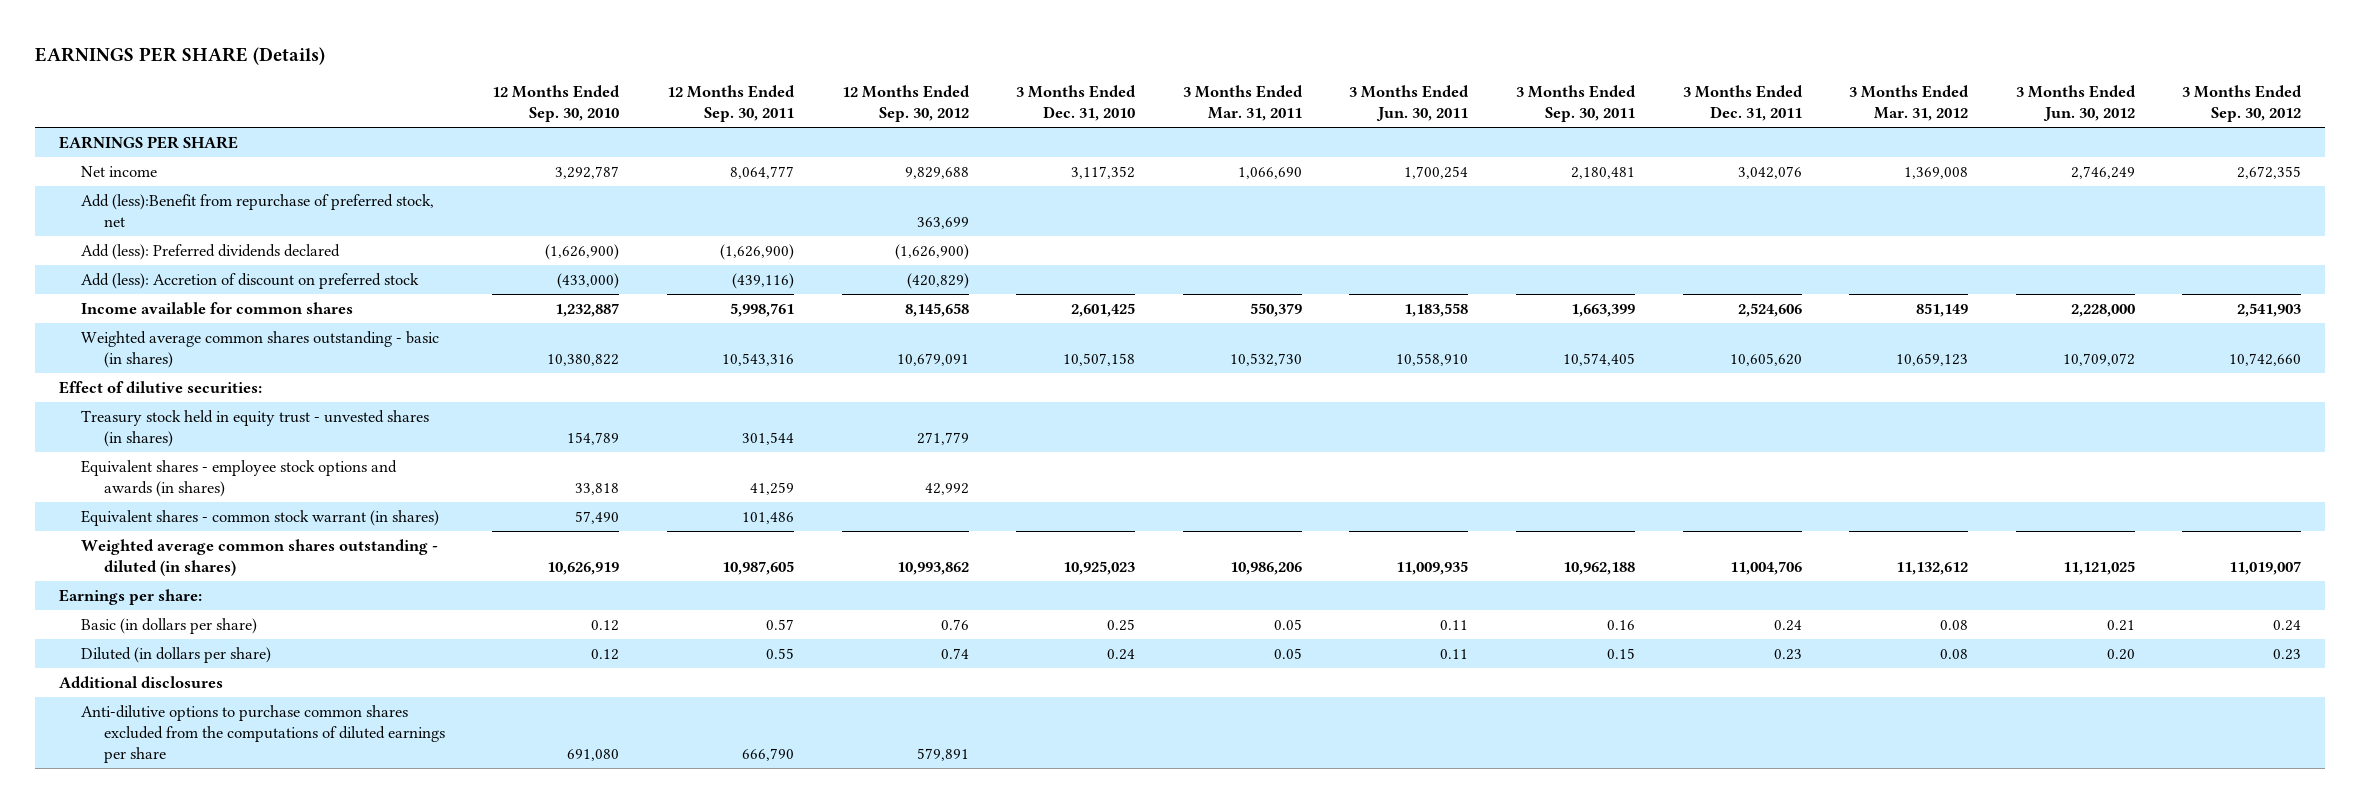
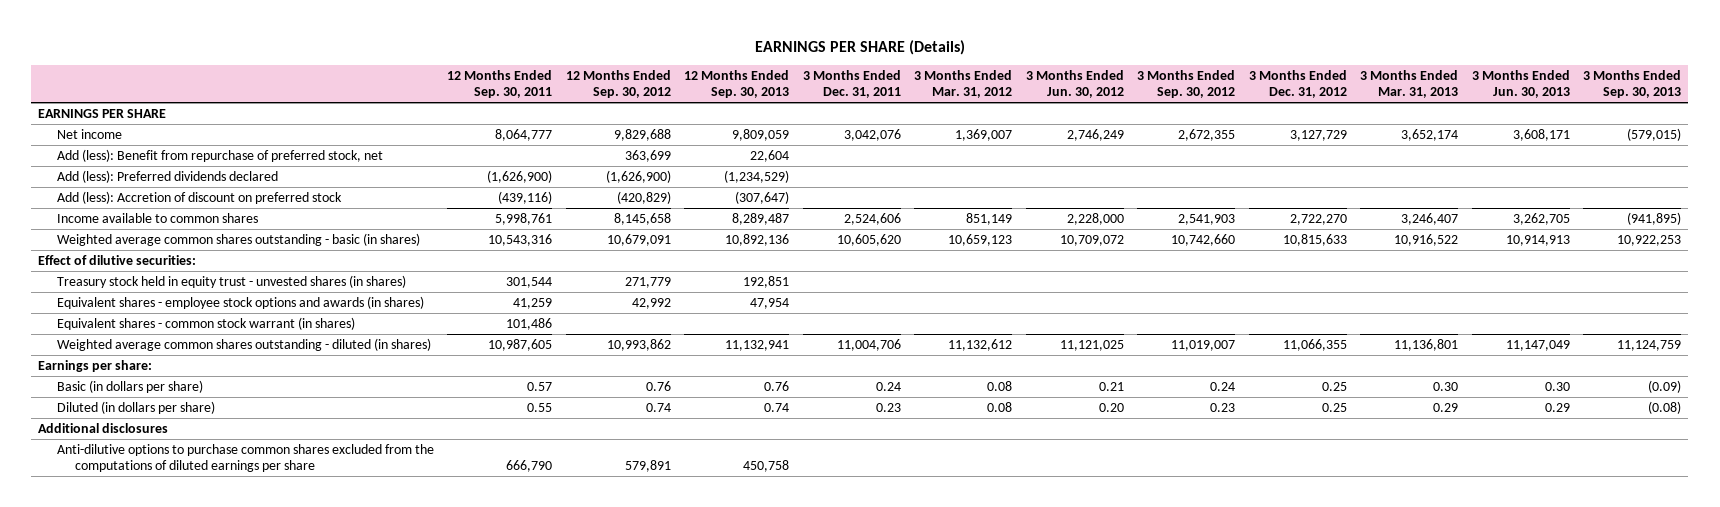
- | 12 Months Ended Sep. 30, 2010 | 12 Months Ended Sep. 30, 2011 | 12 Months Ended Sep. 30, 2012 | 3 Months Ended Dec. 31, 2010 | 3 Months Ended Mar. 31, 2011 | 3 Months Ended Jun. 30, 2011 | 3 Months Ended Sep. 30, 2011 | 3 Months Ended Dec. 31, 2011 | 3 Months Ended Mar. 31, 2012 | 3 Months Ended Jun. 30, 2012 | 3 Months Ended Sep. 30, 2012
+ | 12 Months Ended Sep. 30, 2011 | 12 Months Ended Sep. 30, 2012 | 12 Months Ended Sep. 30, 2013 | 3 Months Ended Dec. 31, 2011 | 3 Months Ended Mar. 31, 2012 | 3 Months Ended Jun. 30, 2012 | 3 Months Ended Sep. 30, 2012 | 3 Months Ended Dec. 31, 2012 | 3 Months Ended Mar. 31, 2013 | 3 Months Ended Jun. 30, 2013 | 3 Months Ended Sep. 30, 2013
- Net income | 3,292,787 | 8,064,777 | 9,829,688 | 3,117,352 | 1,066,690 | 1,700,254 | 2,180,481 | 3,042,076 | 1,369,008 | 2,746,249 | 2,672,355
- Add (less):Benefit from repurchase of preferred stock, net | | | 363,699 | | | | | | | |
+ Net income | 8,064,777 | 9,829,688 | 9,809,059 | 3,042,076 | 1,369,007 | 2,746,249 | 2,672,355 | 3,127,729 | 3,652,174 | 3,608,171 | (579,015)
+ Add (less): Benefit from repurchase of preferred stock, net | | 363,699 | 22,604 | | | | | | | |
- Income available for common shares | 1,232,887 | 5,998,761 | 8,145,658 | 2,601,425 | 550,379 | 1,183,558 | 1,663,399 | 2,524,606 | 851,149 | 2,228,000 | 2,541,903
+ Income available to common shares | 5,998,761 | 8,145,658 | 8,289,487 | 2,524,606 | 851,149 | 2,228,000 | 2,541,903 | 2,722,270 | 3,246,407 | 3,262,705 | (941,895)

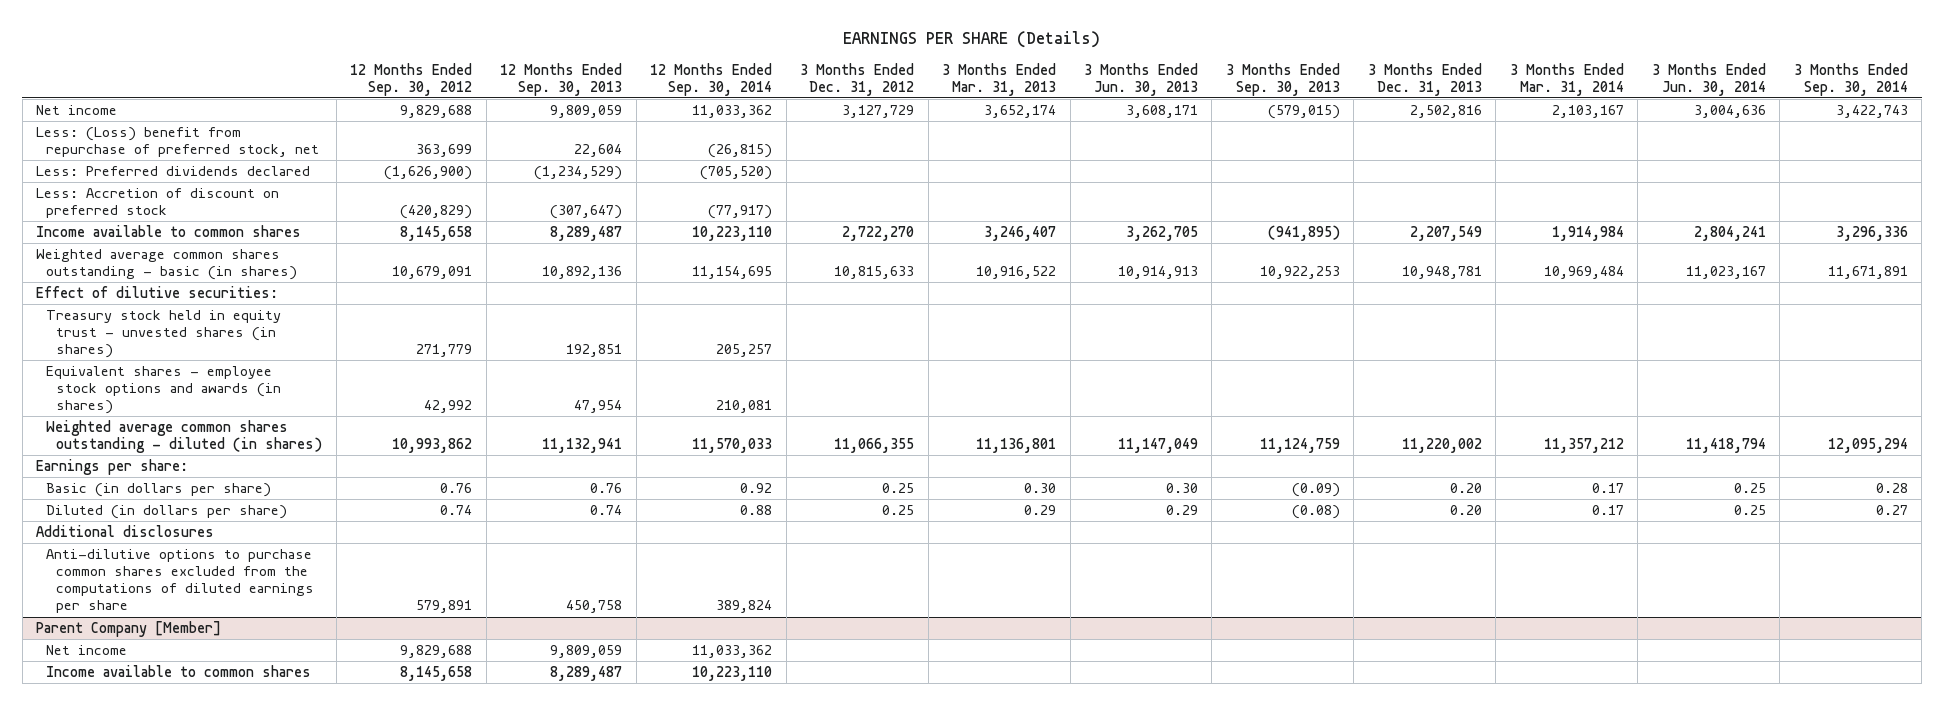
- | 12 Months Ended Sep. 30, 2011 | 12 Months Ended Sep. 30, 2012 | 12 Months Ended Sep. 30, 2013 | 3 Months Ended Dec. 31, 2011 | 3 Months Ended Mar. 31, 2012 | 3 Months Ended Jun. 30, 2012 | 3 Months Ended Sep. 30, 2012 | 3 Months Ended Dec. 31, 2012 | 3 Months Ended Mar. 31, 2013 | 3 Months Ended Jun. 30, 2013 | 3 Months Ended Sep. 30, 2013
+ | 12 Months Ended Sep. 30, 2012 | 12 Months Ended Sep. 30, 2013 | 12 Months Ended Sep. 30, 2014 | 3 Months Ended Dec. 31, 2012 | 3 Months Ended Mar. 31, 2013 | 3 Months Ended Jun. 30, 2013 | 3 Months Ended Sep. 30, 2013 | 3 Months Ended Dec. 31, 2013 | 3 Months Ended Mar. 31, 2014 | 3 Months Ended Jun. 30, 2014 | 3 Months Ended Sep. 30, 2014
- EARNINGS PER SHARE
- Add (less): Benefit from repurchase of preferred stock, net | | 363,699 | 22,604 | | | | | | | |
- Add (less): Preferred dividends declared | (1,626,900) | (1,626,900) | (1,234,529) | | | | | | | |
- Add (less): Accretion of discount on preferred stock | (439,116) | (420,829) | (307,647) | | | | | | | |
+ Less: (Loss) benefit from repurchase of preferred stock, net | 363,699 | 22,604 | (26,815) | | | | | | | |
+ Less: Preferred dividends declared | (1,626,900) | (1,234,529) | (705,520) | | | | | | | |
+ Less: Accretion of discount on preferred stock | (420,829) | (307,647) | (77,917) | | | | | | | |
- Equivalent shares - common stock warrant (in shares) | 101,486 | | | | | | | | | |
+ Parent Company [Member]
+ Net income | 9,829,688 | 9,809,059 | 11,033,362 | | | | | | | |
+ Income available to common shares | 8,145,658 | 8,289,487 | 10,223,110 | | | | | | | |

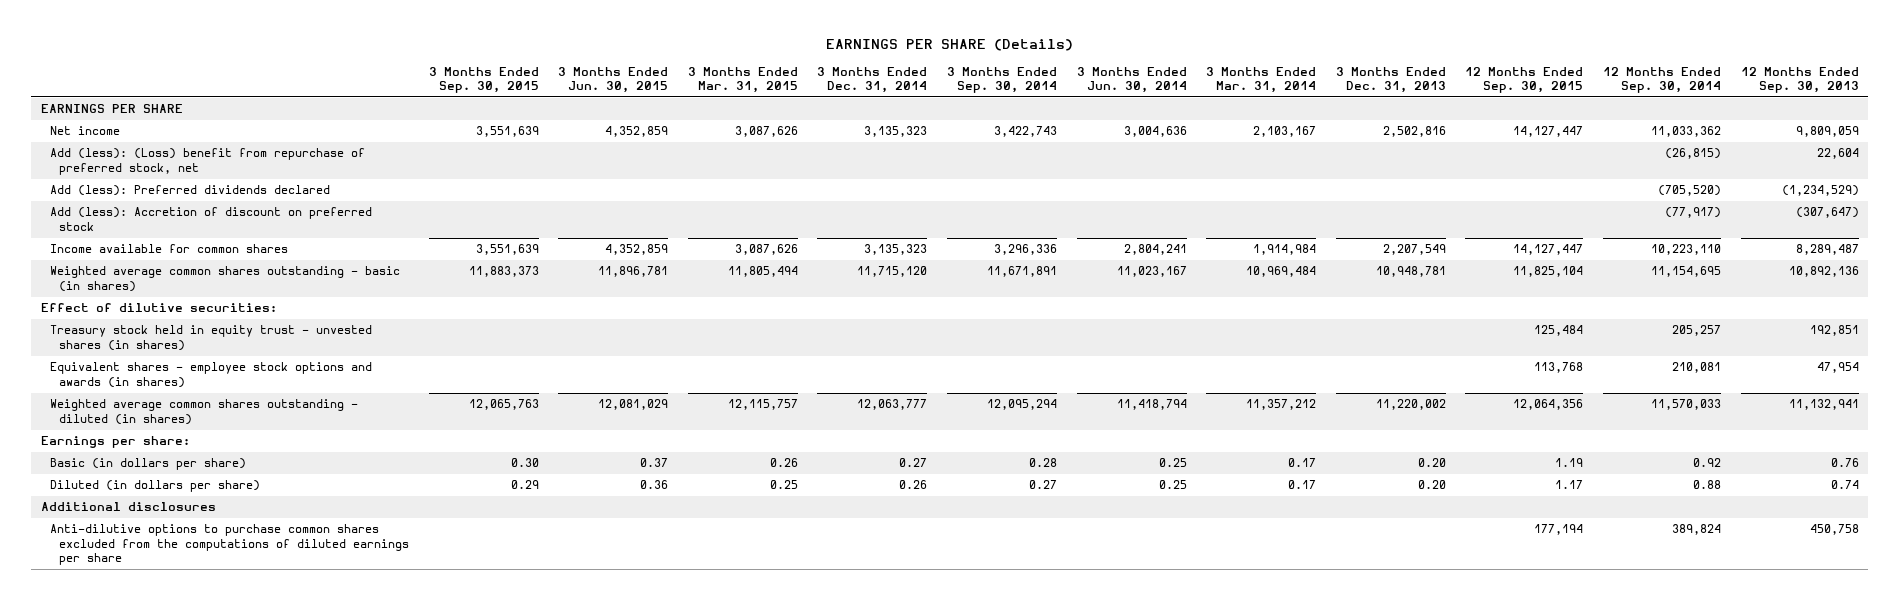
- | 12 Months Ended Sep. 30, 2012 | 12 Months Ended Sep. 30, 2013 | 12 Months Ended Sep. 30, 2014 | 3 Months Ended Dec. 31, 2012 | 3 Months Ended Mar. 31, 2013 | 3 Months Ended Jun. 30, 2013 | 3 Months Ended Sep. 30, 2013 | 3 Months Ended Dec. 31, 2013 | 3 Months Ended Mar. 31, 2014 | 3 Months Ended Jun. 30, 2014 | 3 Months Ended Sep. 30, 2014
+ | 3 Months Ended Sep. 30, 2015 | 3 Months Ended Jun. 30, 2015 | 3 Months Ended Mar. 31, 2015 | 3 Months Ended Dec. 31, 2014 | 3 Months Ended Sep. 30, 2014 | 3 Months Ended Jun. 30, 2014 | 3 Months Ended Mar. 31, 2014 | 3 Months Ended Dec. 31, 2013 | 12 Months Ended Sep. 30, 2015 | 12 Months Ended Sep. 30, 2014 | 12 Months Ended Sep. 30, 2013
+ EARNINGS PER SHARE
- Less: (Loss) benefit from repurchase of preferred stock, net | 363,699 | 22,604 | (26,815) | | | | | | | |
- Less: Preferred dividends declared | (1,626,900) | (1,234,529) | (705,520) | | | | | | | |
- Less: Accretion of discount on preferred stock | (420,829) | (307,647) | (77,917) | | | | | | | |
- Income available to common shares | 8,145,658 | 8,289,487 | 10,223,110 | 2,722,270 | 3,246,407 | 3,262,705 | (941,895) | 2,207,549 | 1,914,984 | 2,804,241 | 3,296,336
+ Add (less): (Loss) benefit from repurchase of preferred stock, net | | | | | | | | | | (26,815) | 22,604
+ Add (less): Preferred dividends declared | | | | | | | | | | (705,520) | (1,234,529)
+ Add (less): Accretion of discount on preferred stock | | | | | | | | | | (77,917) | (307,647)
+ Income available for common shares | 3,551,639 | 4,352,859 | 3,087,626 | 3,135,323 | 3,296,336 | 2,804,241 | 1,914,984 | 2,207,549 | 14,127,447 | 10,223,110 | 8,289,487
- Parent Company [Member]
- Net income | 9,829,688 | 9,809,059 | 11,033,362 | | | | | | | |
- Income available to common shares | 8,145,658 | 8,289,487 | 10,223,110 | | | | | | | |

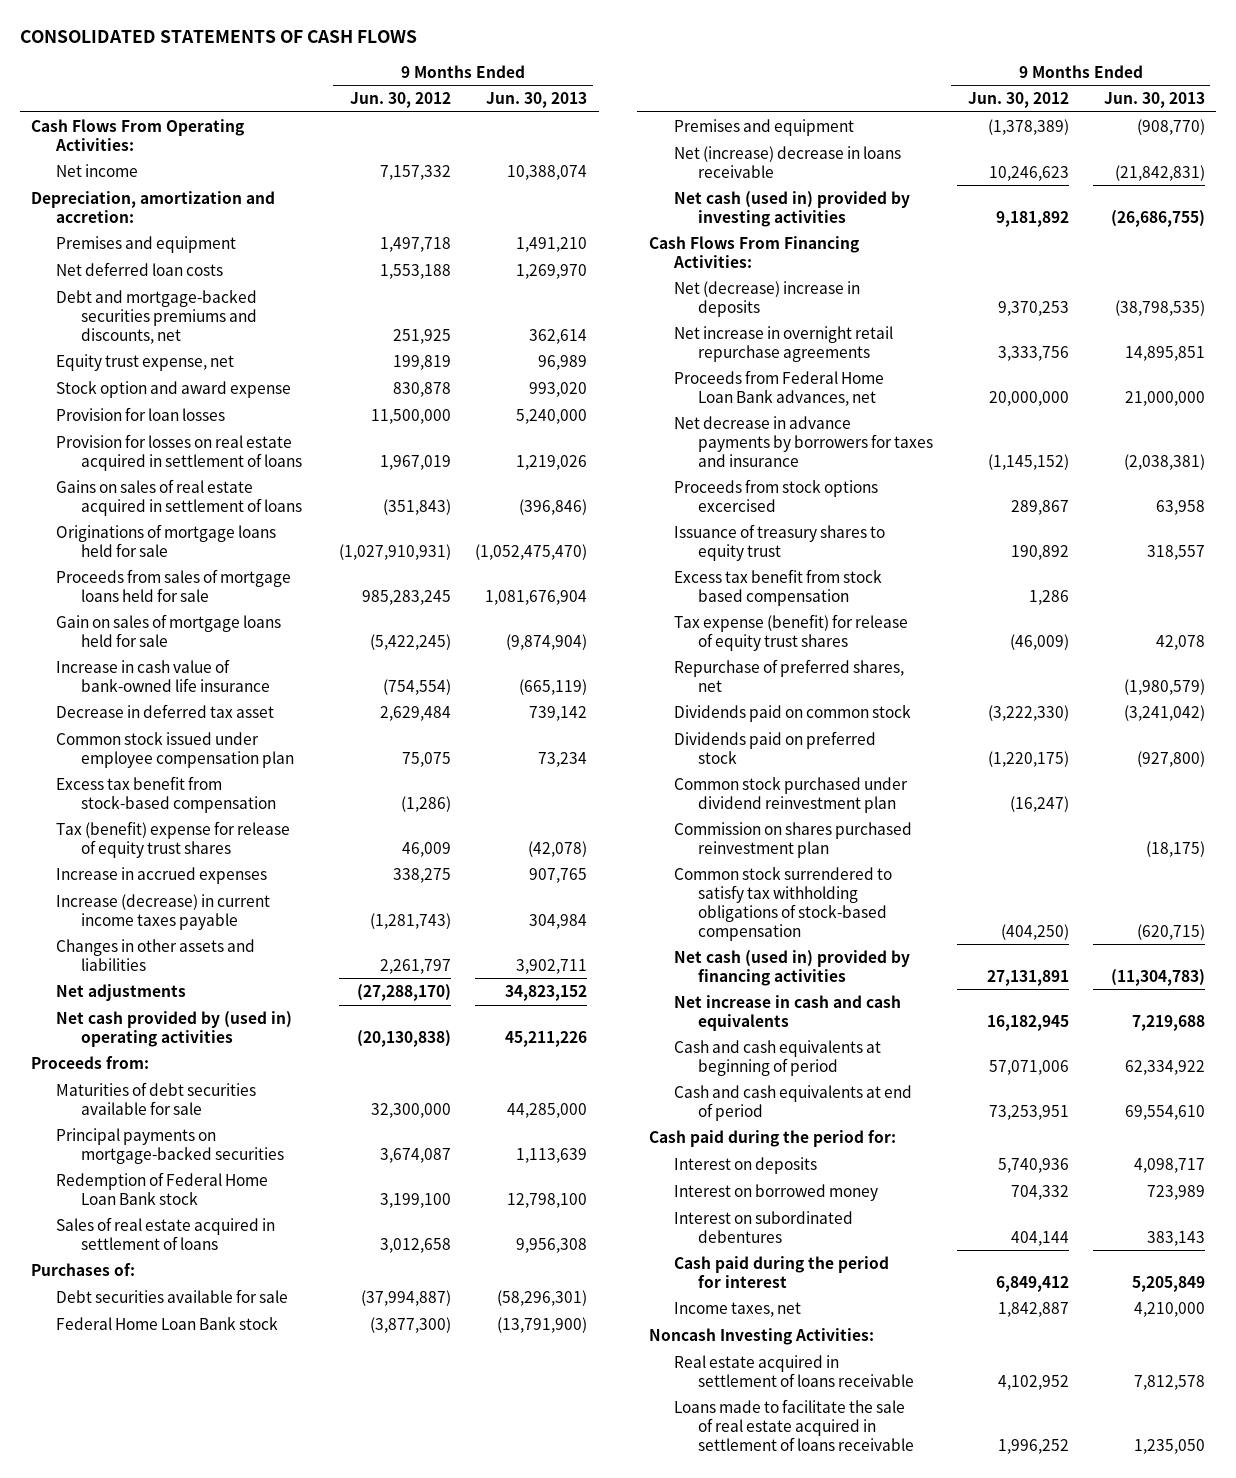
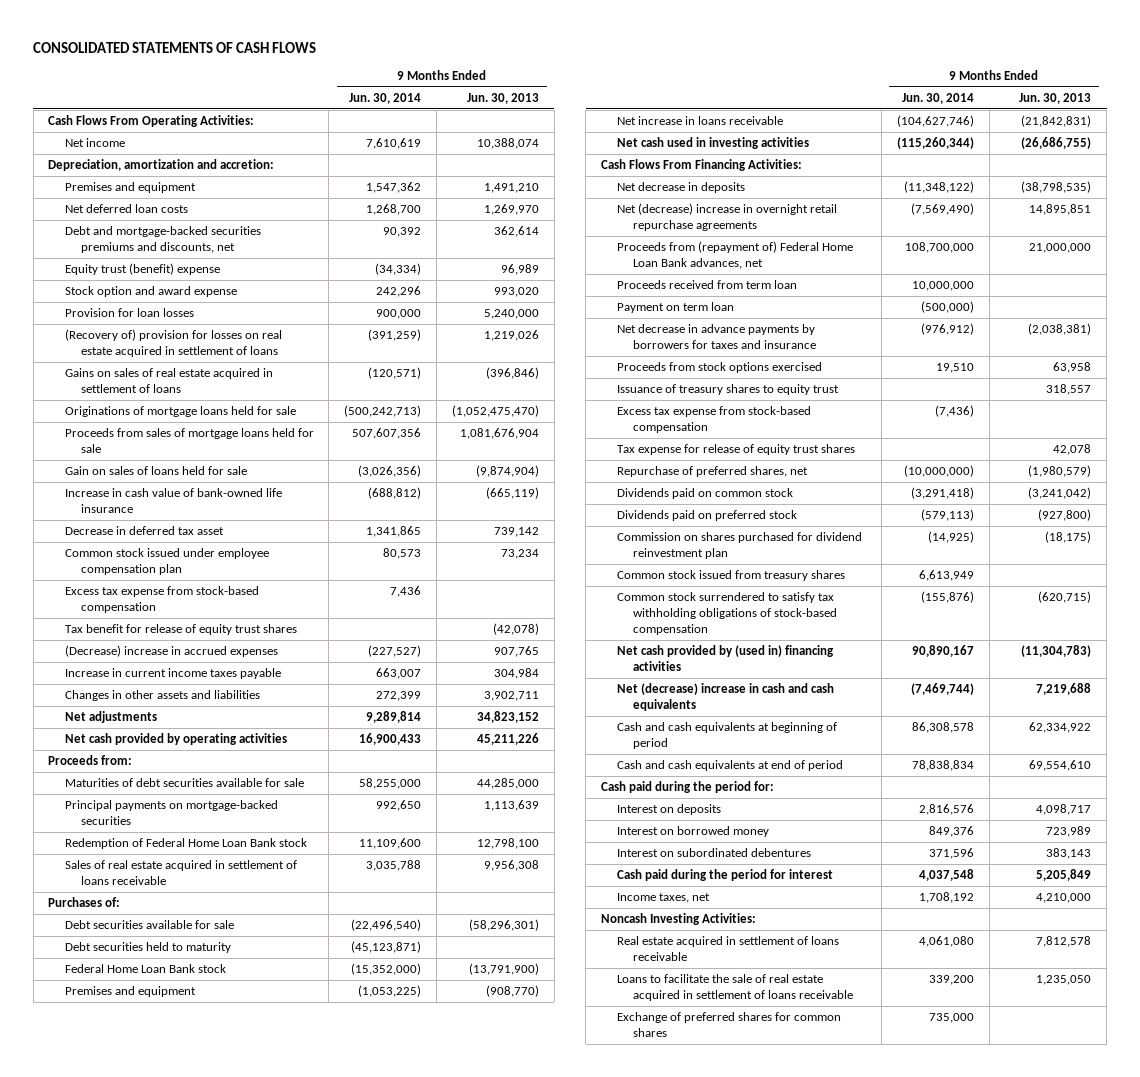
- | 9 Months Ended Jun. 30, 2012 | 9 Months Ended Jun. 30, 2013
+ | 9 Months Ended Jun. 30, 2014 | 9 Months Ended Jun. 30, 2013
- Equity trust expense, net | 199,819 | 96,989
+ Equity trust (benefit) expense | (34,334) | 96,989
- Provision for losses on real estate acquired in settlement of loans | 1,967,019 | 1,219,026
+ (Recovery of) provision for losses on real estate acquired in settlement of loans | (391,259) | 1,219,026
- Gain on sales of mortgage loans held for sale | (5,422,245) | (9,874,904)
+ Gain on sales of loans held for sale | (3,026,356) | (9,874,904)
- Excess tax benefit from stock-based compensation | (1,286) |
- Tax (benefit) expense for release of equity trust shares | 46,009 | (42,078)
- Increase in accrued expenses | 338,275 | 907,765
- Increase (decrease) in current income taxes payable | (1,281,743) | 304,984
+ Excess tax expense from stock-based compensation | 7,436 |
+ Tax benefit for release of equity trust shares | | (42,078)
+ (Decrease) increase in accrued expenses | (227,527) | 907,765
+ Increase in current income taxes payable | 663,007 | 304,984
- Net cash provided by (used in) operating activities | (20,130,838) | 45,211,226
+ Net cash provided by operating activities | 16,900,433 | 45,211,226
- Sales of real estate acquired in settlement of loans | 3,012,658 | 9,956,308
+ Sales of real estate acquired in settlement of loans receivable | 3,035,788 | 9,956,308
+ Debt securities held to maturity | (45,123,871) |
- Net (increase) decrease in loans receivable | 10,246,623 | (21,842,831)
- Net cash (used in) provided by investing activities | 9,181,892 | (26,686,755)
+ Net increase in loans receivable | (104,627,746) | (21,842,831)
+ Net cash used in investing activities | (115,260,344) | (26,686,755)
- Net (decrease) increase in deposits | 9,370,253 | (38,798,535)
- Net increase in overnight retail repurchase agreements | 3,333,756 | 14,895,851
- Proceeds from Federal Home Loan Bank advances, net | 20,000,000 | 21,000,000
+ Net decrease in deposits | (11,348,122) | (38,798,535)
+ Net (decrease) increase in overnight retail repurchase agreements | (7,569,490) | 14,895,851
+ Proceeds from (repayment of) Federal Home Loan Bank advances, net | 108,700,000 | 21,000,000
+ Proceeds received from term loan | 10,000,000 |
+ Payment on term loan | (500,000) |
- Proceeds from stock options excercised | 289,867 | 63,958
+ Proceeds from stock options exercised | 19,510 | 63,958
- Excess tax benefit from stock based compensation | 1,286 |
- Tax expense (benefit) for release of equity trust shares | (46,009) | 42,078
+ Excess tax expense from stock-based compensation | (7,436) |
+ Tax expense for release of equity trust shares | | 42,078
- Common stock purchased under dividend reinvestment plan | (16,247) |
- Commission on shares purchased reinvestment plan | | (18,175)
+ Commission on shares purchased for dividend reinvestment plan | (14,925) | (18,175)
+ Common stock issued from treasury shares | 6,613,949 |
- Net cash (used in) provided by financing activities | 27,131,891 | (11,304,783)
- Net increase in cash and cash equivalents | 16,182,945 | 7,219,688
+ Net cash provided by (used in) financing activities | 90,890,167 | (11,304,783)
+ Net (decrease) increase in cash and cash equivalents | (7,469,744) | 7,219,688
- Loans made to facilitate the sale of real estate acquired in settlement of loans receivable | 1,996,252 | 1,235,050
+ Loans to facilitate the sale of real estate acquired in settlement of loans receivable | 339,200 | 1,235,050
+ Exchange of preferred shares for common shares | 735,000 |

